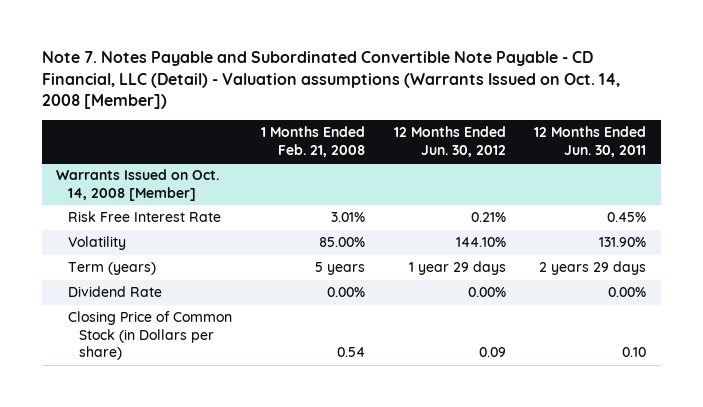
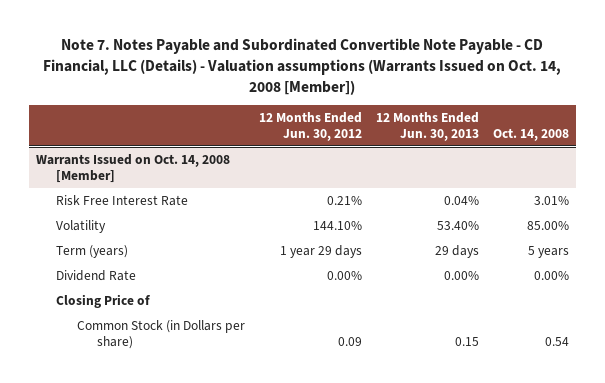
- Note 7. Notes Payable and Subordinated Convertible Note Payable - CD Financial, LLC (Detail) - Valuation assumptions (Warrants Issued on Oct. 14, 2008 [Member])
+ Note 7. Notes Payable and Subordinated Convertible Note Payable - CD Financial, LLC (Details) - Valuation assumptions (Warrants Issued on Oct. 14, 2008 [Member])
- | 1 Months Ended Feb. 21, 2008 | 12 Months Ended Jun. 30, 2012 | 12 Months Ended Jun. 30, 2011
+ | 12 Months Ended Jun. 30, 2012 | 12 Months Ended Jun. 30, 2013 | Oct. 14, 2008
@ Warrants Issued on Oct. 14, 2008 [Member]
- Closing Price of Common Stock (in Dollars per share) | 0.54 | 0.09 | 0.10
+ Closing Price of
+ Common Stock (in Dollars per share) | 0.09 | 0.15 | 0.54

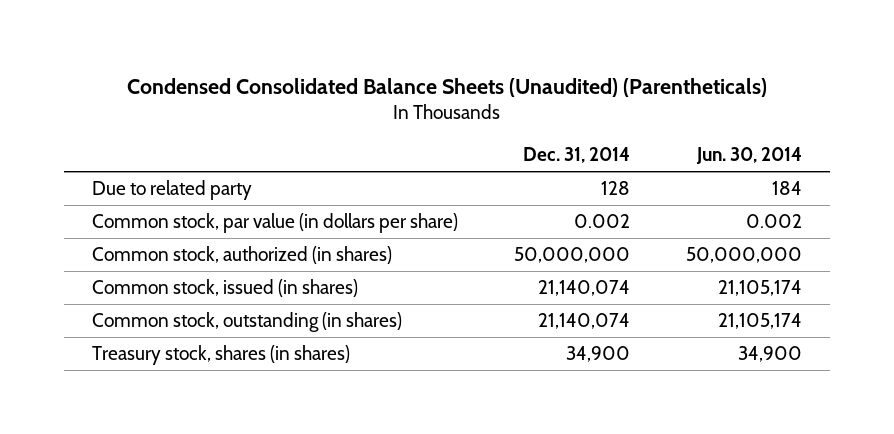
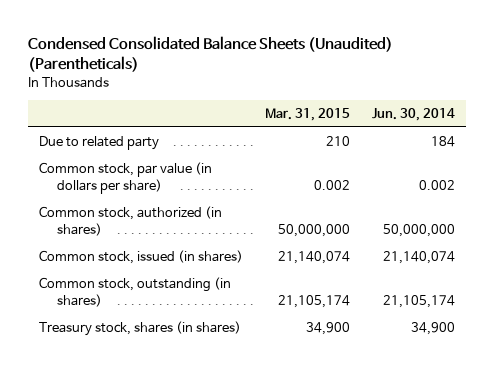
- | Dec. 31, 2014 | Jun. 30, 2014
+ | Mar. 31, 2015 | Jun. 30, 2014
- Common stock, issued (in shares) | 21,140,074 | 21,105,174
+ Common stock, issued (in shares) | 21,140,074 | 21,140,074

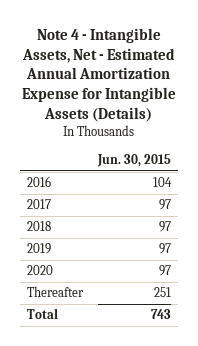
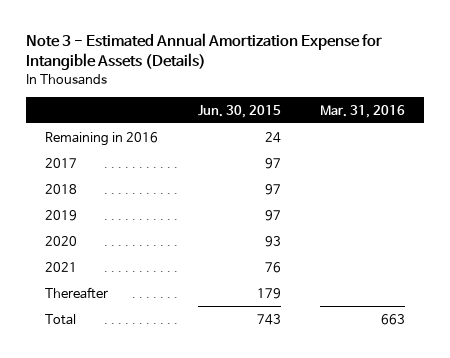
- Note 4 - Intangible Assets, Net - Estimated Annual Amortization Expense for Intangible Assets (Details)
+ Note 3 - Estimated Annual Amortization Expense for Intangible Assets (Details)
- | Jun. 30, 2015
+ | Jun. 30, 2015 | Mar. 31, 2016
- 2016 | 104
+ Remaining in 2016 | 24 |
- 2020 | 97
- Thereafter | 251
+ 2020 | 93 |
+ 2021 | 76 |
+ Thereafter | 179 |

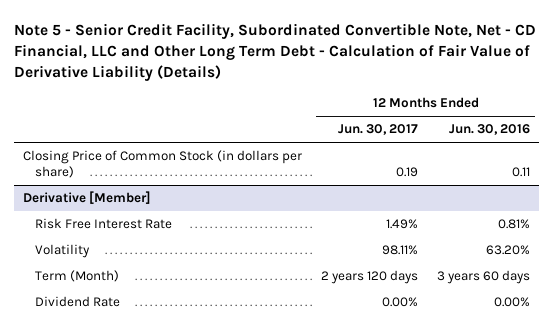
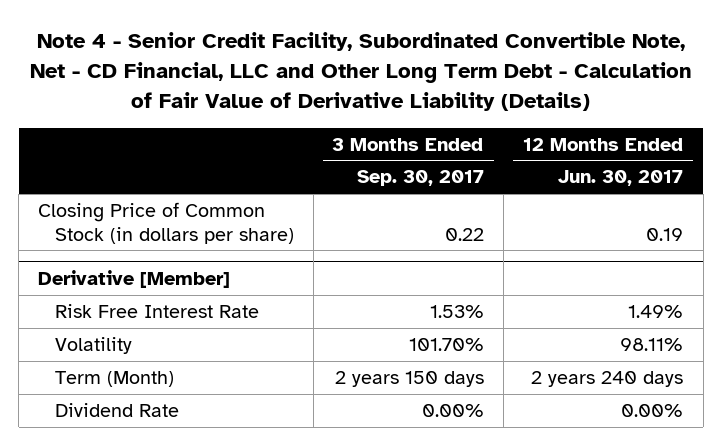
- Note 5 - Senior Credit Facility, Subordinated Convertible Note, Net - CD Financial, LLC and Other Long Term Debt - Calculation of Fair Value of Derivative Liability (Details)
+ Note 4 - Senior Credit Facility, Subordinated Convertible Note, Net - CD Financial, LLC and Other Long Term Debt - Calculation of Fair Value of Derivative Liability (Details)
- | 12 Months Ended Jun. 30, 2017 | 12 Months Ended Jun. 30, 2016
+ | 3 Months Ended Sep. 30, 2017 | 12 Months Ended Jun. 30, 2017
@ Derivative [Member]
- Term (Month) | 2 years 120 days | 3 years 60 days
+ Term (Month) | 2 years 150 days | 2 years 240 days

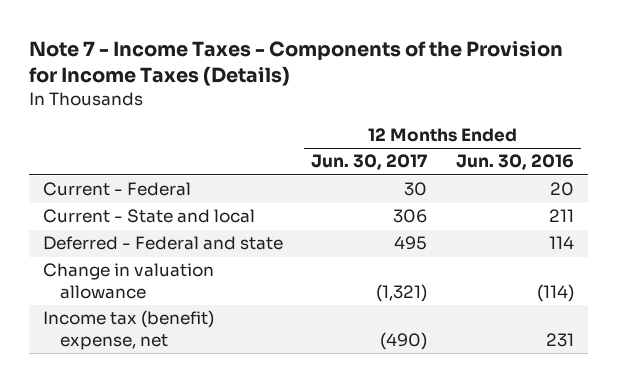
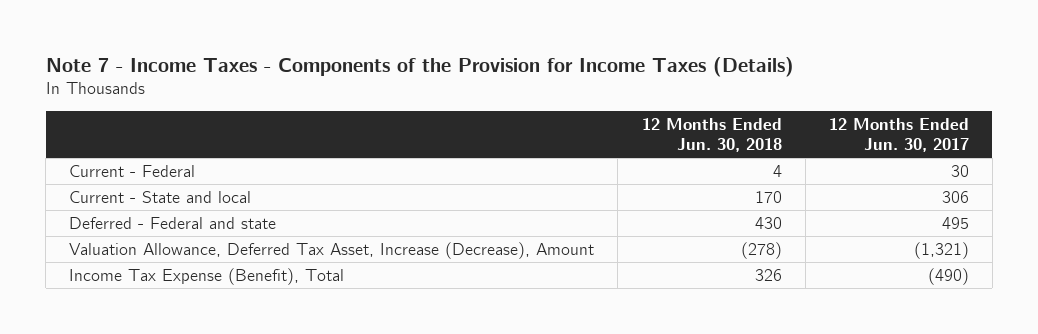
- | 12 Months Ended Jun. 30, 2017 | 12 Months Ended Jun. 30, 2016
+ | 12 Months Ended Jun. 30, 2018 | 12 Months Ended Jun. 30, 2017
- Change in valuation allowance | (1,321) | (114)
- Income tax (benefit) expense, net | (490) | 231
+ Valuation Allowance, Deferred Tax Asset, Increase (Decrease), Amount | (278) | (1,321)
+ Income Tax Expense (Benefit), Total | 326 | (490)

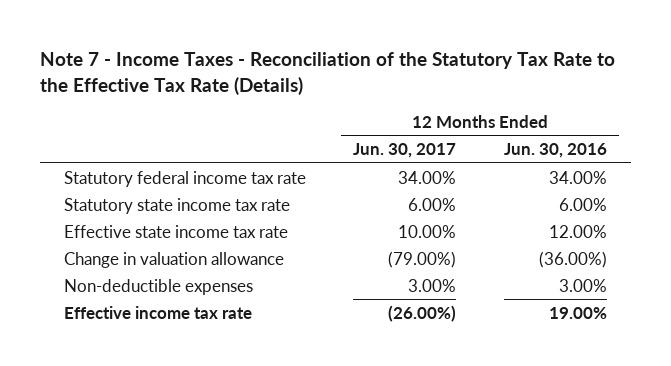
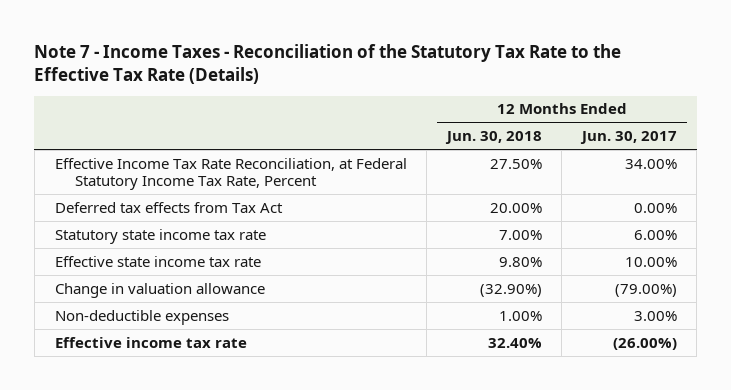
- | 12 Months Ended Jun. 30, 2017 | 12 Months Ended Jun. 30, 2016
+ | 12 Months Ended Jun. 30, 2018 | 12 Months Ended Jun. 30, 2017
- Statutory federal income tax rate | 34.00% | 34.00%
+ Effective Income Tax Rate Reconciliation, at Federal Statutory Income Tax Rate, Percent | 27.50% | 34.00%
+ Deferred tax effects from Tax Act | 20.00% | 0.00%

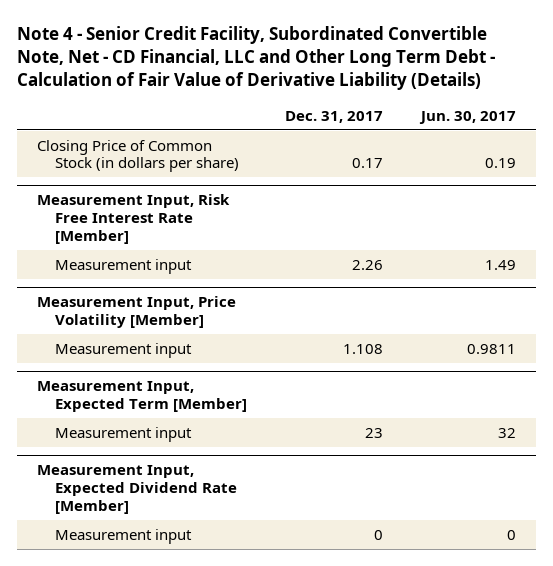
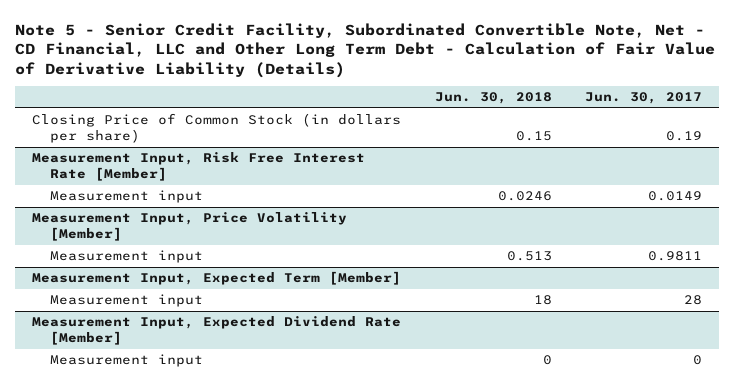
- Note 4 - Senior Credit Facility, Subordinated Convertible Note, Net - CD Financial, LLC and Other Long Term Debt - Calculation of Fair Value of Derivative Liability (Details)
+ Note 5 - Senior Credit Facility, Subordinated Convertible Note, Net - CD Financial, LLC and Other Long Term Debt - Calculation of Fair Value of Derivative Liability (Details)
- | Dec. 31, 2017 | Jun. 30, 2017
+ | Jun. 30, 2018 | Jun. 30, 2017
@ Measurement Input, Risk Free Interest Rate [Member]
- Measurement input | 2.26 | 1.49
+ Measurement input | 0.0246 | 0.0149
@ Measurement Input, Expected Term [Member]
- Measurement input | 23 | 32
+ Measurement input | 18 | 28

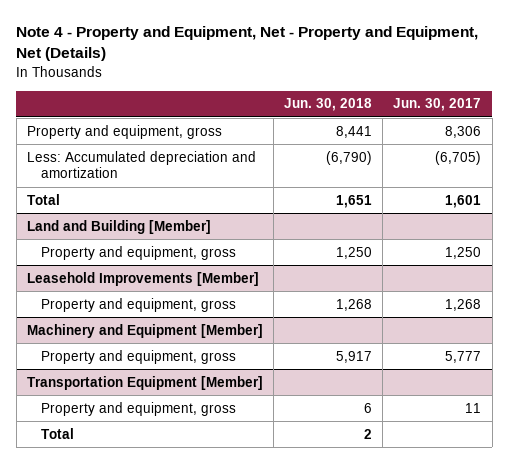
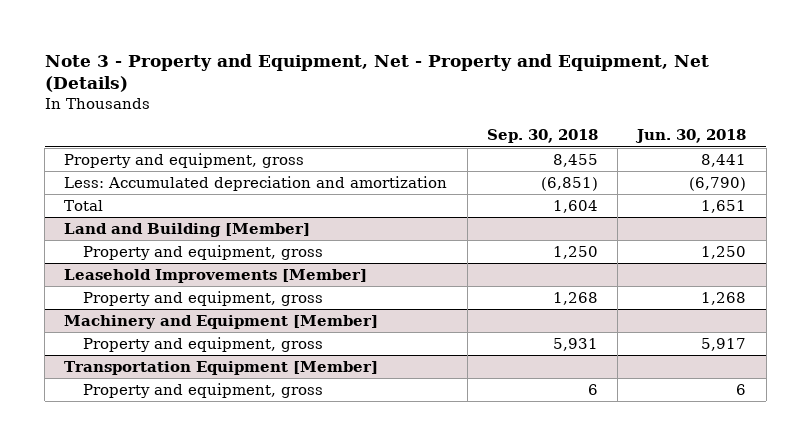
- Note 4 - Property and Equipment, Net - Property and Equipment, Net (Details)
+ Note 3 - Property and Equipment, Net - Property and Equipment, Net (Details)
- | Jun. 30, 2018 | Jun. 30, 2017
+ | Sep. 30, 2018 | Jun. 30, 2018
@ Transportation Equipment [Member]
- Total | 2 |

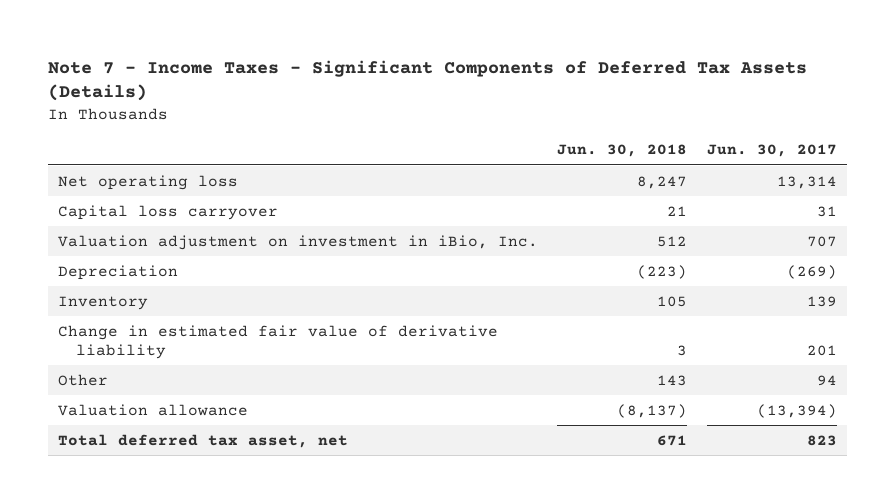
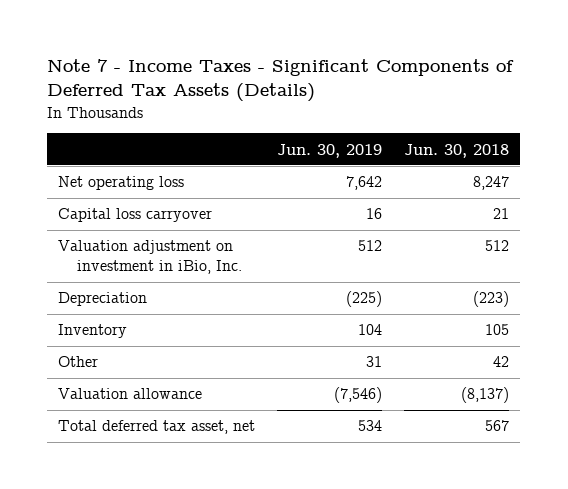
- | Jun. 30, 2018 | Jun. 30, 2017
+ | Jun. 30, 2019 | Jun. 30, 2018
- Change in estimated fair value of derivative liability | 3 | 201
- Other | 143 | 94
+ Other | 31 | 42
- Total deferred tax asset, net | 671 | 823
+ Total deferred tax asset, net | 534 | 567

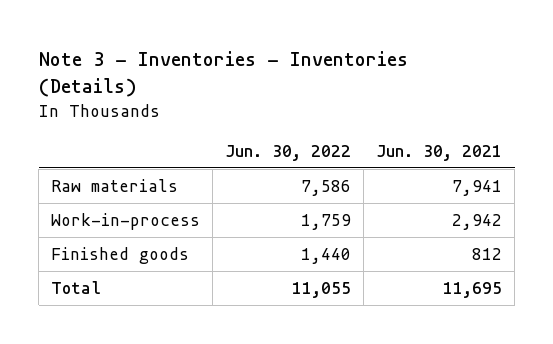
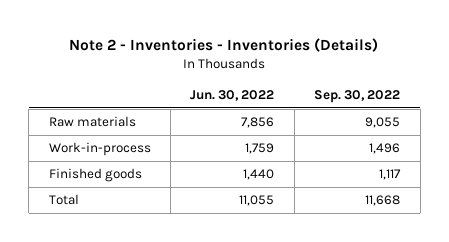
- Note 3 - Inventories - Inventories (Details)
+ Note 2 - Inventories - Inventories (Details)
- | Jun. 30, 2022 | Jun. 30, 2021
+ | Jun. 30, 2022 | Sep. 30, 2022
- Raw materials | 7,586 | 7,941
+ Raw materials | 7,856 | 9,055

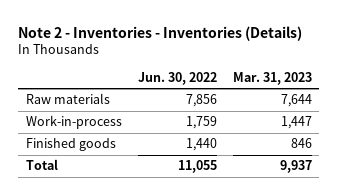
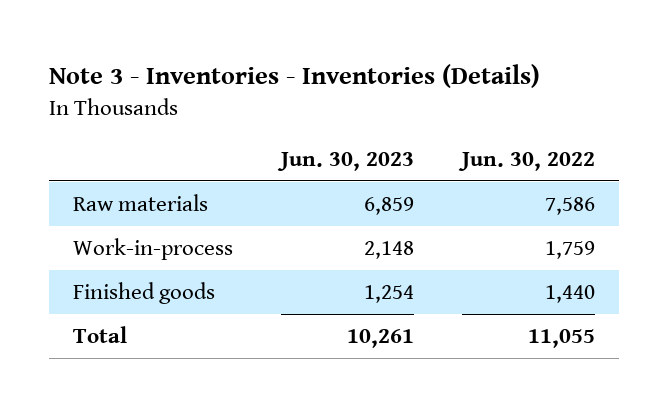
- Note 2 - Inventories - Inventories (Details)
+ Note 3 - Inventories - Inventories (Details)
- | Jun. 30, 2022 | Mar. 31, 2023
+ | Jun. 30, 2023 | Jun. 30, 2022
- Raw materials | 7,856 | 7,644
+ Raw materials | 6,859 | 7,586

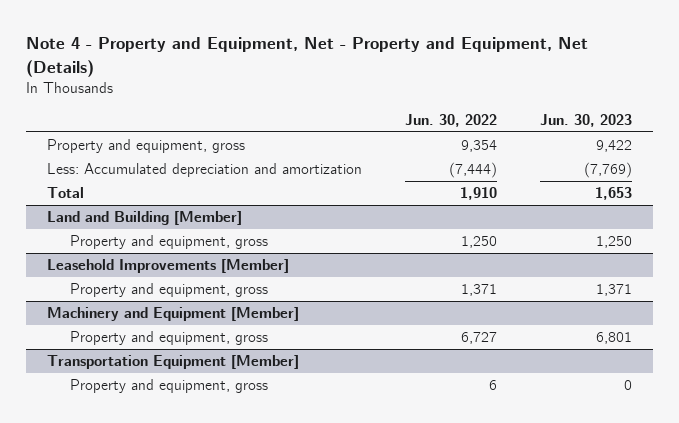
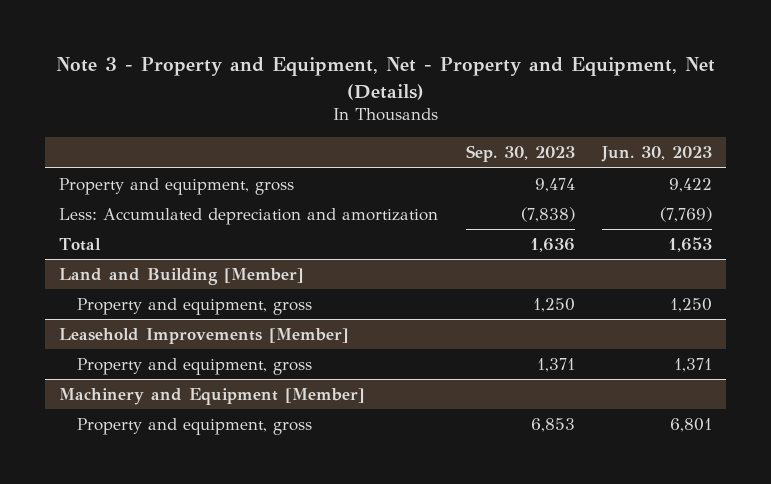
- Note 4 - Property and Equipment, Net - Property and Equipment, Net (Details)
+ Note 3 - Property and Equipment, Net - Property and Equipment, Net (Details)
- | Jun. 30, 2022 | Jun. 30, 2023
+ | Sep. 30, 2023 | Jun. 30, 2023
- Transportation Equipment [Member]
- Property and equipment, gross | 6 | 0

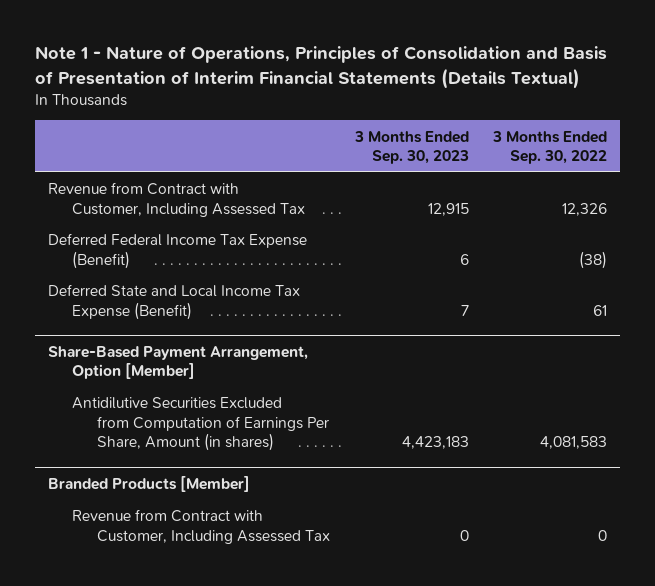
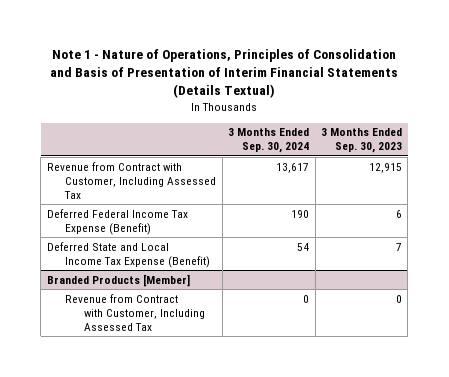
- | 3 Months Ended Sep. 30, 2023 | 3 Months Ended Sep. 30, 2022
+ | 3 Months Ended Sep. 30, 2024 | 3 Months Ended Sep. 30, 2023
- Share-Based Payment Arrangement, Option [Member]
- Antidilutive Securities Excluded from Computation of Earnings Per Share, Amount (in shares) | 4,423,183 | 4,081,583

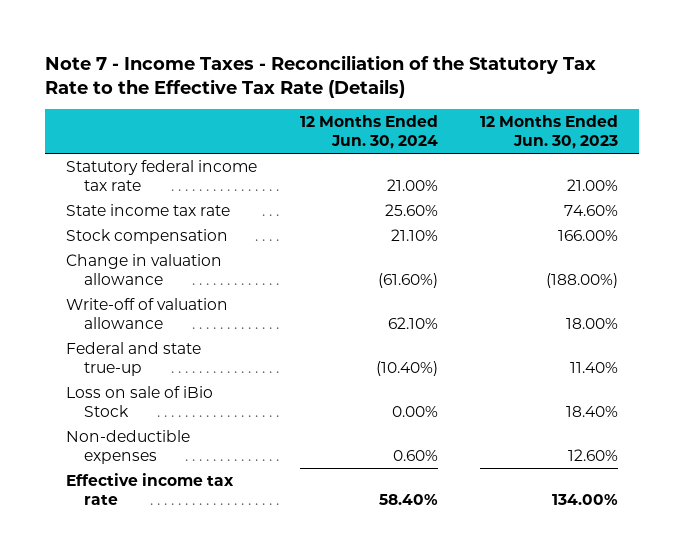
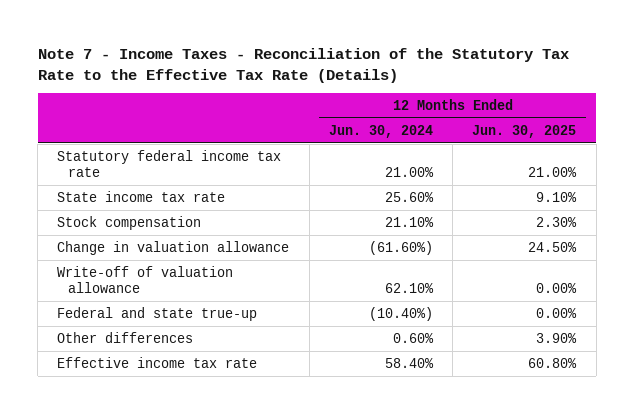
- | 12 Months Ended Jun. 30, 2024 | 12 Months Ended Jun. 30, 2023
+ | 12 Months Ended Jun. 30, 2024 | 12 Months Ended Jun. 30, 2025
- Loss on sale of iBio Stock | 0.00% | 18.40%
- Non-deductible expenses | 0.60% | 12.60%
+ Other differences | 0.60% | 3.90%

